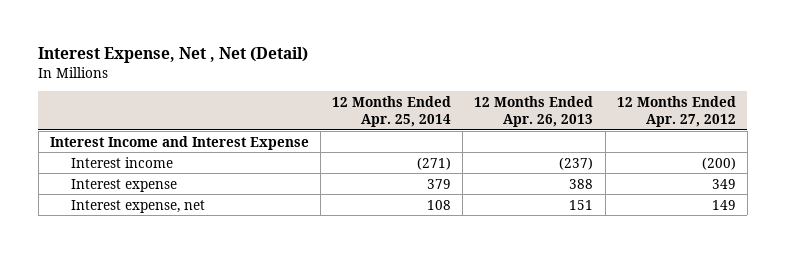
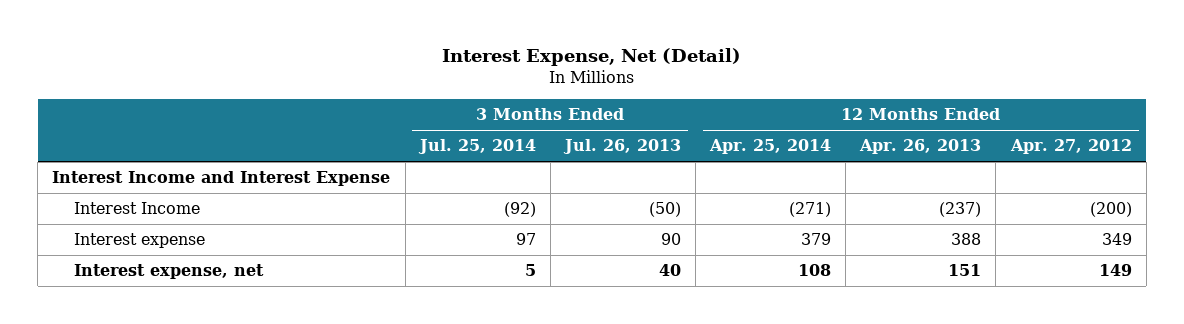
- Interest Expense, Net , Net (Detail)
+ Interest Expense, Net (Detail)
- | 12 Months Ended Apr. 25, 2014 | 12 Months Ended Apr. 26, 2013 | 12 Months Ended Apr. 27, 2012
+ | 3 Months Ended Jul. 25, 2014 | 3 Months Ended Jul. 26, 2013 | 12 Months Ended Apr. 25, 2014 | 12 Months Ended Apr. 26, 2013 | 12 Months Ended Apr. 27, 2012
- Interest income | (271) | (237) | (200)
+ Interest Income | (92) | (50) | (271) | (237) | (200)

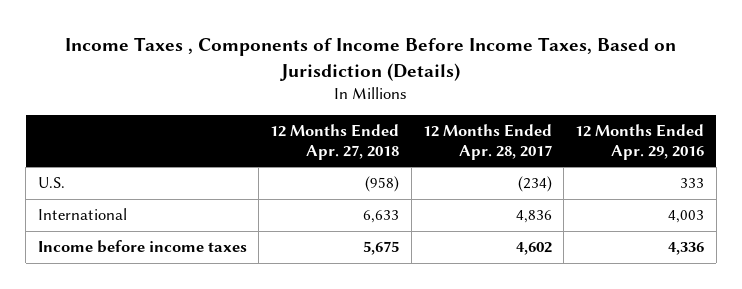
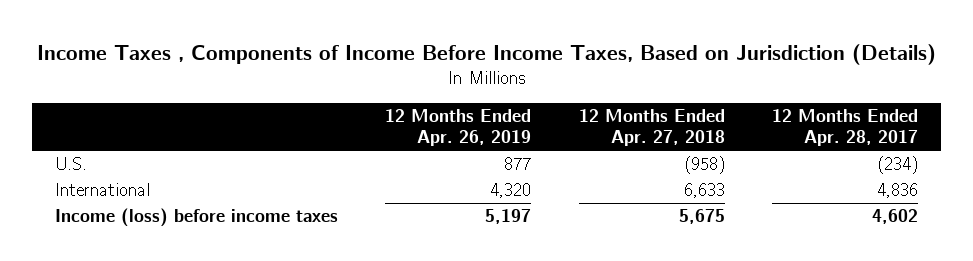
- | 12 Months Ended Apr. 27, 2018 | 12 Months Ended Apr. 28, 2017 | 12 Months Ended Apr. 29, 2016
+ | 12 Months Ended Apr. 26, 2019 | 12 Months Ended Apr. 27, 2018 | 12 Months Ended Apr. 28, 2017
- Income before income taxes | 5,675 | 4,602 | 4,336
+ Income (loss) before income taxes | 5,197 | 5,675 | 4,602

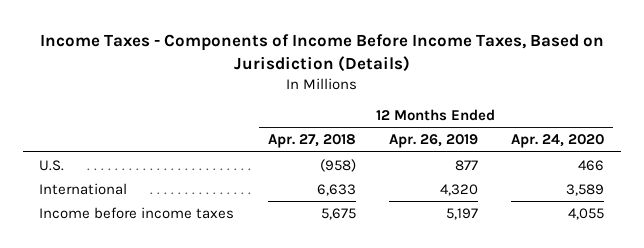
- Income Taxes , Components of Income Before Income Taxes, Based on Jurisdiction (Details)
+ Income Taxes - Components of Income Before Income Taxes, Based on Jurisdiction (Details)
- | 12 Months Ended Apr. 26, 2019 | 12 Months Ended Apr. 27, 2018 | 12 Months Ended Apr. 28, 2017
+ | 12 Months Ended Apr. 27, 2018 | 12 Months Ended Apr. 26, 2019 | 12 Months Ended Apr. 24, 2020
- Income (loss) before income taxes | 5,197 | 5,675 | 4,602
+ Income before income taxes | 5,675 | 5,197 | 4,055

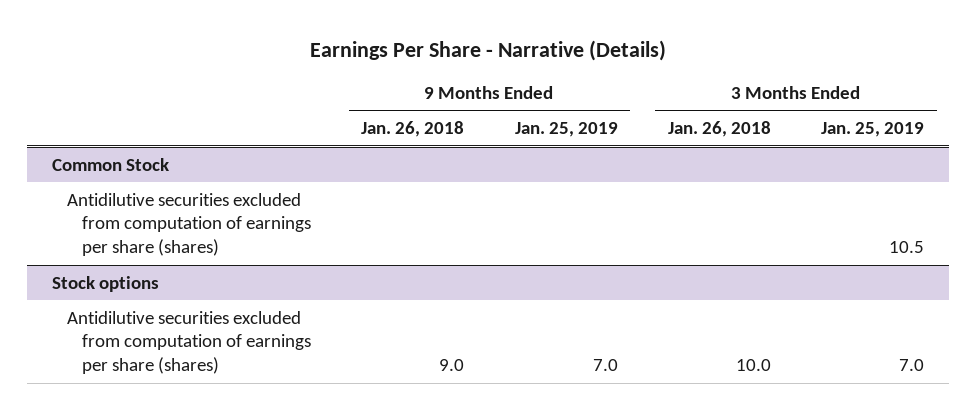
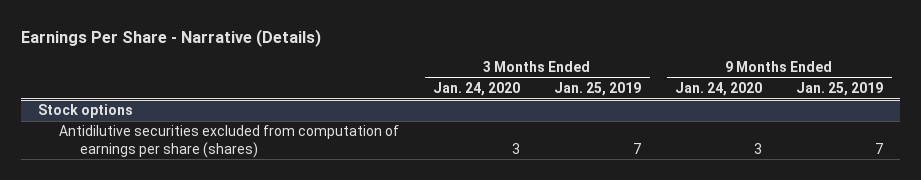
- | 9 Months Ended Jan. 26, 2018 | 9 Months Ended Jan. 25, 2019 | 3 Months Ended Jan. 26, 2018 | 3 Months Ended Jan. 25, 2019
+ | 3 Months Ended Jan. 24, 2020 | 3 Months Ended Jan. 25, 2019 | 9 Months Ended Jan. 24, 2020 | 9 Months Ended Jan. 25, 2019
- Common Stock
- Antidilutive securities excluded from computation of earnings per share (shares) | | | | 10.5
@ Stock options
- Antidilutive securities excluded from computation of earnings per share (shares) | 9.0 | 7.0 | 10.0 | 7.0
+ Antidilutive securities excluded from computation of earnings per share (shares) | 3 | 7 | 3 | 7

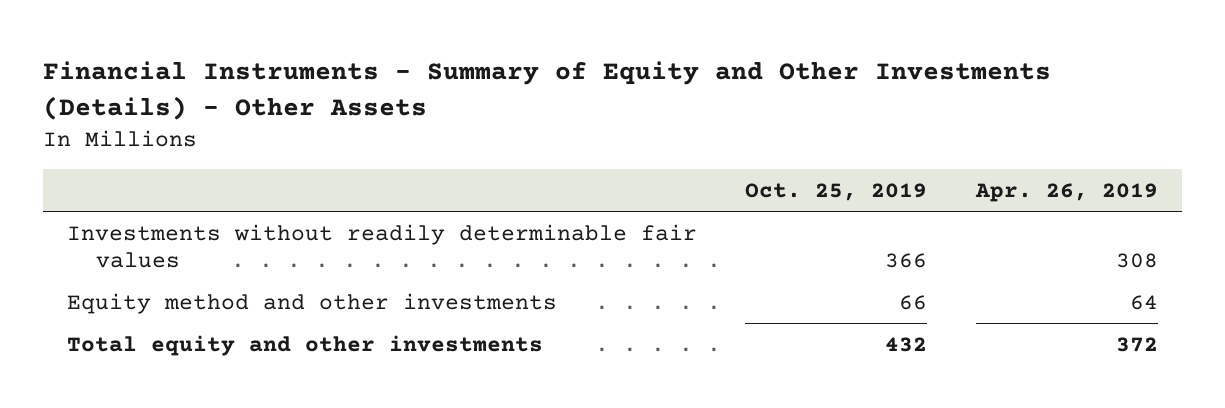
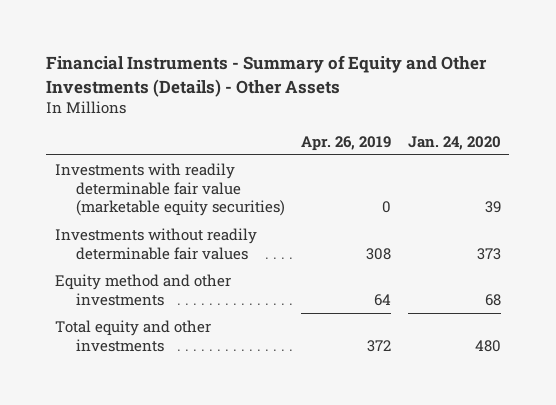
- | Oct. 25, 2019 | Apr. 26, 2019
+ | Apr. 26, 2019 | Jan. 24, 2020
+ Investments with readily determinable fair value (marketable equity securities) | 0 | 39

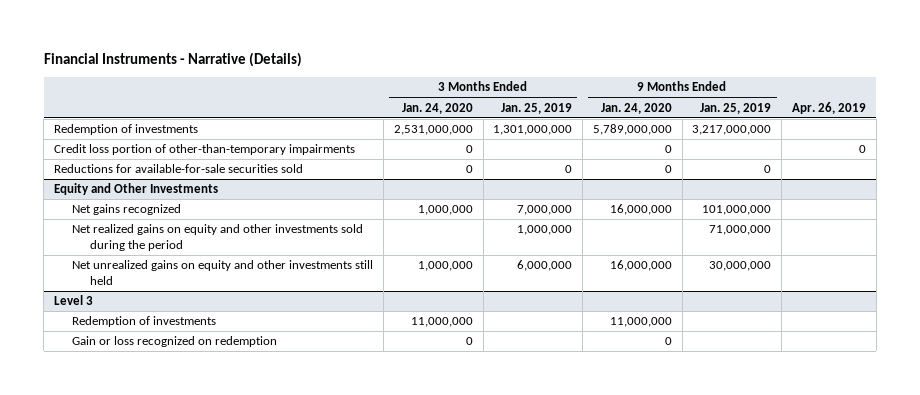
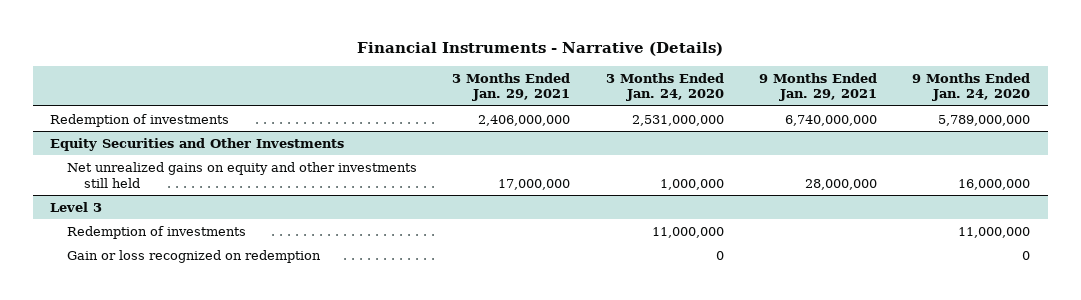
- | 3 Months Ended Jan. 24, 2020 | 3 Months Ended Jan. 25, 2019 | 9 Months Ended Jan. 24, 2020 | 9 Months Ended Jan. 25, 2019 | Apr. 26, 2019
+ | 3 Months Ended Jan. 29, 2021 | 3 Months Ended Jan. 24, 2020 | 9 Months Ended Jan. 29, 2021 | 9 Months Ended Jan. 24, 2020
- Credit loss portion of other-than-temporary impairments | 0 | | 0 | | 0
- Reductions for available-for-sale securities sold | 0 | 0 | 0 | 0 |
- Equity and Other Investments
- Net gains recognized | 1,000,000 | 7,000,000 | 16,000,000 | 101,000,000 |
- Net realized gains on equity and other investments sold during the period | | 1,000,000 | | 71,000,000 |
+ Equity Securities and Other Investments

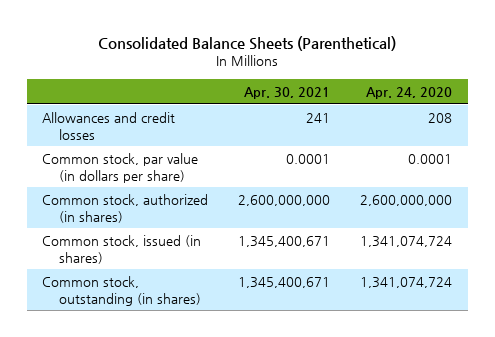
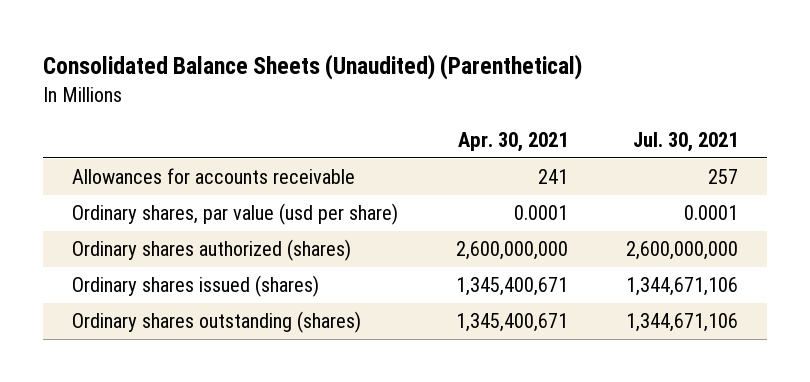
- Consolidated Balance Sheets (Parenthetical)
+ Consolidated Balance Sheets (Unaudited) (Parenthetical)
- | Apr. 30, 2021 | Apr. 24, 2020
+ | Apr. 30, 2021 | Jul. 30, 2021
- Allowances and credit losses | 241 | 208
- Common stock, par value (in dollars per share) | 0.0001 | 0.0001
- Common stock, authorized (in shares) | 2,600,000,000 | 2,600,000,000
- Common stock, issued (in shares) | 1,345,400,671 | 1,341,074,724
- Common stock, outstanding (in shares) | 1,345,400,671 | 1,341,074,724
+ Allowances for accounts receivable | 241 | 257
+ Ordinary shares, par value (usd per share) | 0.0001 | 0.0001
+ Ordinary shares authorized (shares) | 2,600,000,000 | 2,600,000,000
+ Ordinary shares issued (shares) | 1,345,400,671 | 1,344,671,106
+ Ordinary shares outstanding (shares) | 1,345,400,671 | 1,344,671,106

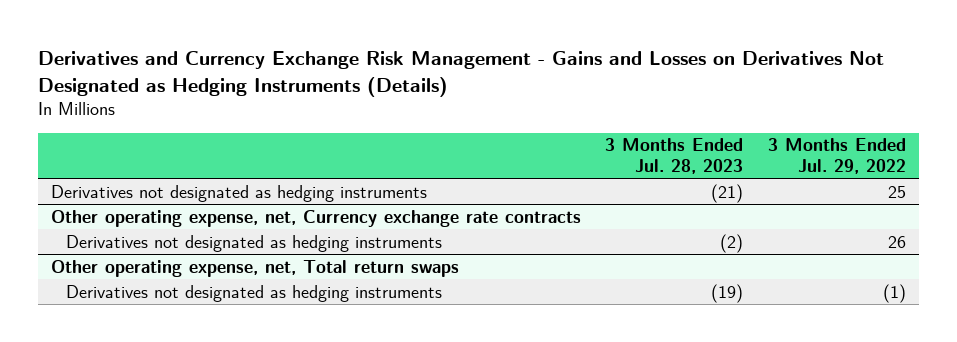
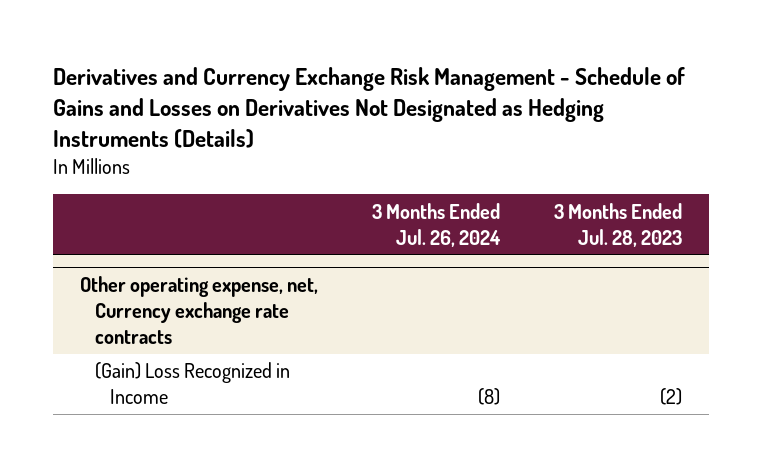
- Derivatives and Currency Exchange Risk Management - Gains and Losses on Derivatives Not Designated as Hedging Instruments (Details)
+ Derivatives and Currency Exchange Risk Management - Schedule of Gains and Losses on Derivatives Not Designated as Hedging Instruments (Details)
- | 3 Months Ended Jul. 28, 2023 | 3 Months Ended Jul. 29, 2022
+ | 3 Months Ended Jul. 26, 2024 | 3 Months Ended Jul. 28, 2023
- Derivatives not designated as hedging instruments | (21) | 25
@ Other operating expense, net, Currency exchange rate contracts
- Derivatives not designated as hedging instruments | (2) | 26
- Other operating expense, net, Total return swaps
- Derivatives not designated as hedging instruments | (19) | (1)
@ Other operating expense, net, Currency exchange rate contracts
+ (Gain) Loss Recognized in Income | (8) | (2)

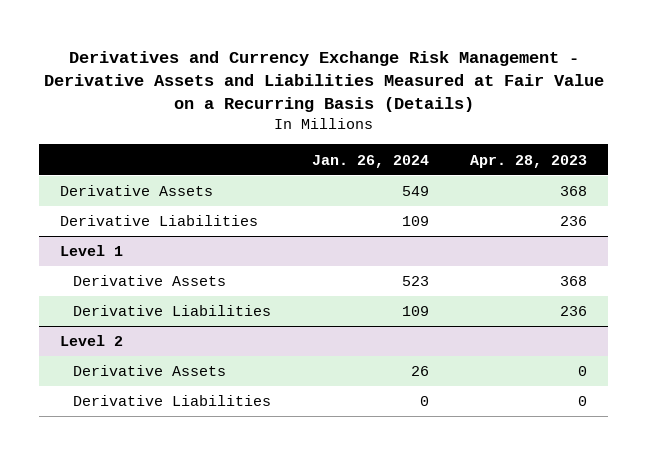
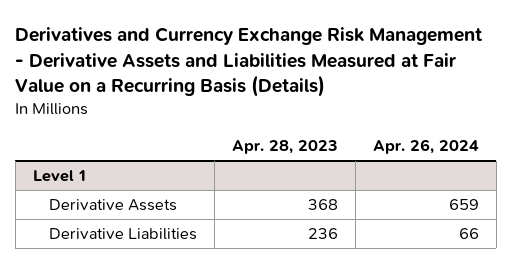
- | Jan. 26, 2024 | Apr. 28, 2023
+ | Apr. 28, 2023 | Apr. 26, 2024
- Derivative Assets | 549 | 368
- Derivative Liabilities | 109 | 236
- Level 2
- Derivative Assets | 26 | 0
- Derivative Liabilities | 0 | 0

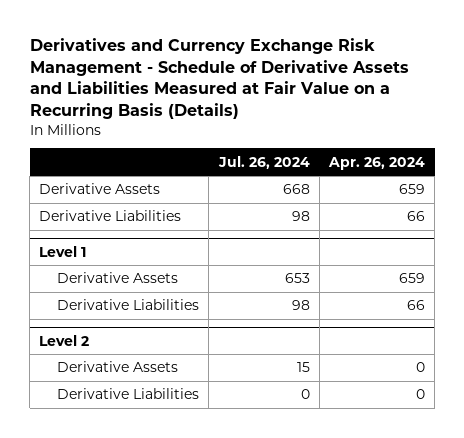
- Derivatives and Currency Exchange Risk Management - Derivative Assets and Liabilities Measured at Fair Value on a Recurring Basis (Details)
+ Derivatives and Currency Exchange Risk Management - Schedule of Derivative Assets and Liabilities Measured at Fair Value on a Recurring Basis (Details)
- | Apr. 28, 2023 | Apr. 26, 2024
+ | Jul. 26, 2024 | Apr. 26, 2024
+ Derivative Assets | 668 | 659
+ Derivative Liabilities | 98 | 66
+ Level 2
+ Derivative Assets | 15 | 0
+ Derivative Liabilities | 0 | 0

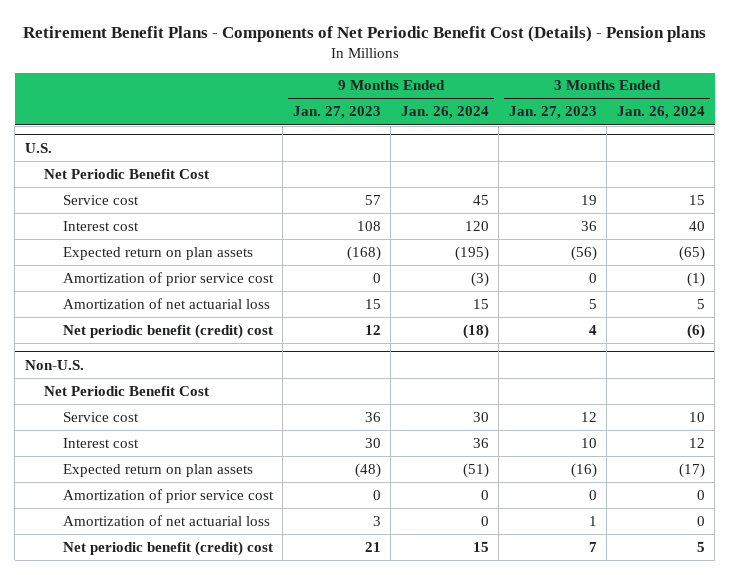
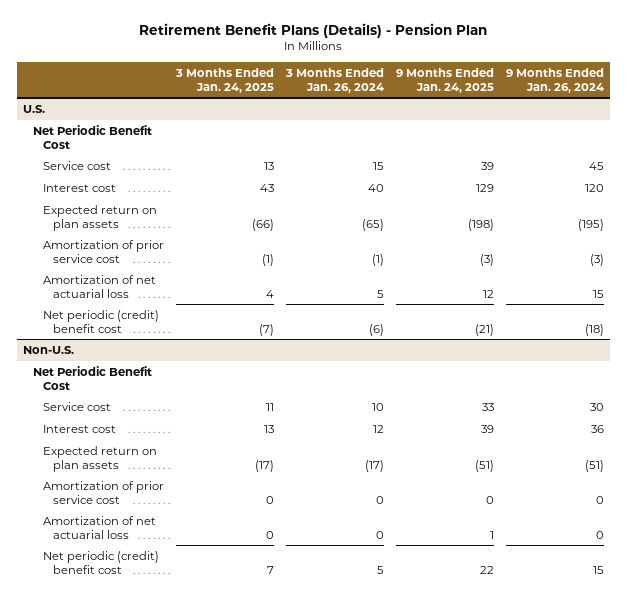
- Retirement Benefit Plans - Components of Net Periodic Benefit Cost (Details) - Pension plans
+ Retirement Benefit Plans (Details) - Pension Plan
- | 9 Months Ended Jan. 27, 2023 | 9 Months Ended Jan. 26, 2024 | 3 Months Ended Jan. 27, 2023 | 3 Months Ended Jan. 26, 2024
+ | 3 Months Ended Jan. 24, 2025 | 3 Months Ended Jan. 26, 2024 | 9 Months Ended Jan. 24, 2025 | 9 Months Ended Jan. 26, 2024
@ U.S.
- Net periodic benefit (credit) cost | 12 | (18) | 4 | (6)
+ Net periodic (credit) benefit cost | (7) | (6) | (21) | (18)
@ Non-U.S.
- Net periodic benefit (credit) cost | 21 | 15 | 7 | 5
+ Net periodic (credit) benefit cost | 7 | 5 | 22 | 15

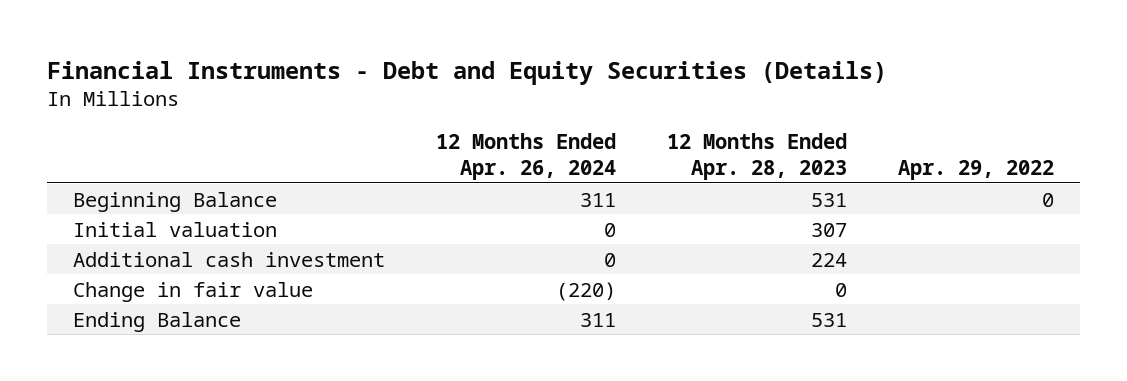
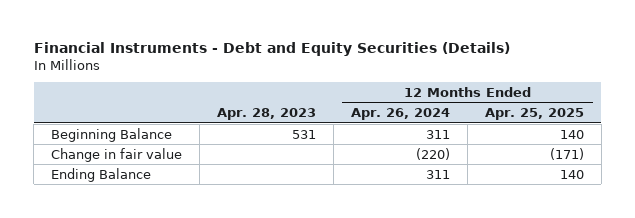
- | 12 Months Ended Apr. 26, 2024 | 12 Months Ended Apr. 28, 2023 | Apr. 29, 2022
+ | Apr. 28, 2023 | 12 Months Ended Apr. 26, 2024 | 12 Months Ended Apr. 25, 2025
- Initial valuation | 0 | 307 |
- Additional cash investment | 0 | 224 |

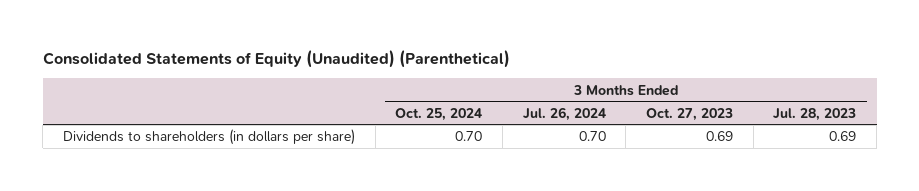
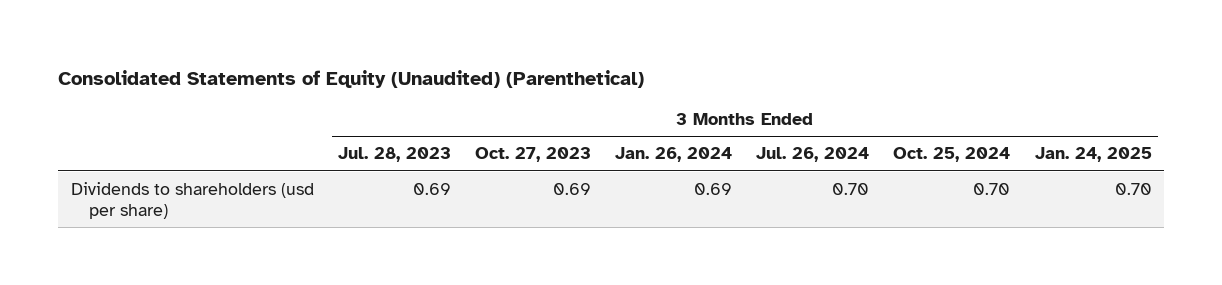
- | 3 Months Ended Oct. 25, 2024 | 3 Months Ended Jul. 26, 2024 | 3 Months Ended Oct. 27, 2023 | 3 Months Ended Jul. 28, 2023
+ | 3 Months Ended Jul. 28, 2023 | 3 Months Ended Oct. 27, 2023 | 3 Months Ended Jan. 26, 2024 | 3 Months Ended Jul. 26, 2024 | 3 Months Ended Oct. 25, 2024 | 3 Months Ended Jan. 24, 2025
- Dividends to shareholders (in dollars per share) | 0.70 | 0.70 | 0.69 | 0.69
+ Dividends to shareholders (usd per share) | 0.69 | 0.69 | 0.69 | 0.70 | 0.70 | 0.70

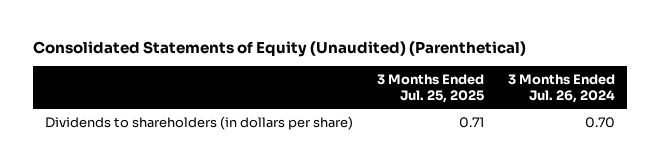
- | 3 Months Ended Jul. 28, 2023 | 3 Months Ended Oct. 27, 2023 | 3 Months Ended Jan. 26, 2024 | 3 Months Ended Jul. 26, 2024 | 3 Months Ended Oct. 25, 2024 | 3 Months Ended Jan. 24, 2025
+ | 3 Months Ended Jul. 25, 2025 | 3 Months Ended Jul. 26, 2024
- Dividends to shareholders (usd per share) | 0.69 | 0.69 | 0.69 | 0.70 | 0.70 | 0.70
+ Dividends to shareholders (in dollars per share) | 0.71 | 0.70

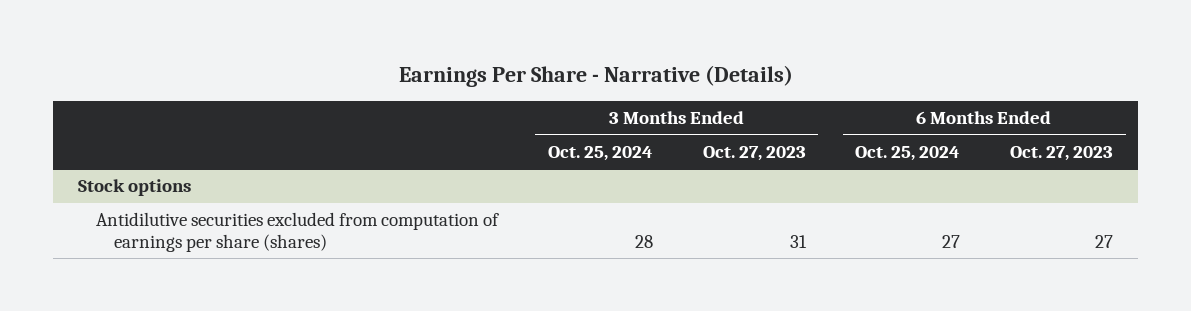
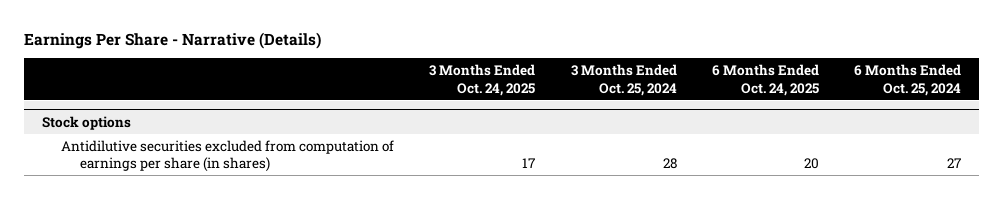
- | 3 Months Ended Oct. 25, 2024 | 3 Months Ended Oct. 27, 2023 | 6 Months Ended Oct. 25, 2024 | 6 Months Ended Oct. 27, 2023
+ | 3 Months Ended Oct. 24, 2025 | 3 Months Ended Oct. 25, 2024 | 6 Months Ended Oct. 24, 2025 | 6 Months Ended Oct. 25, 2024
@ Stock options
- Antidilutive securities excluded from computation of earnings per share (shares) | 28 | 31 | 27 | 27
+ Antidilutive securities excluded from computation of earnings per share (in shares) | 17 | 28 | 20 | 27

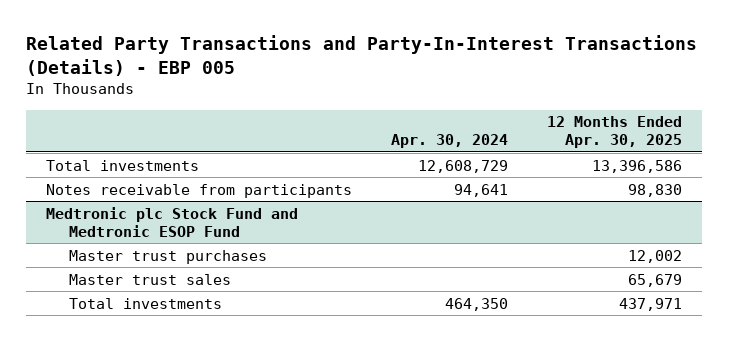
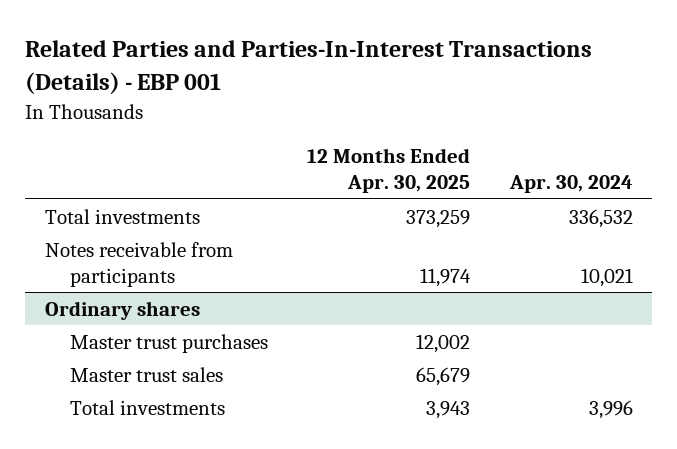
- Related Party Transactions and Party-In-Interest Transactions (Details) - EBP 005
+ Related Parties and Parties-In-Interest Transactions (Details) - EBP 001
- | Apr. 30, 2024 | 12 Months Ended Apr. 30, 2025
+ | 12 Months Ended Apr. 30, 2025 | Apr. 30, 2024
- Total investments | 12,608,729 | 13,396,586
- Notes receivable from participants | 94,641 | 98,830
- Medtronic plc Stock Fund and Medtronic ESOP Fund
+ Total investments | 373,259 | 336,532
+ Notes receivable from participants | 11,974 | 10,021
+ Ordinary shares
- Total investments | 464,350 | 437,971
+ Total investments | 3,943 | 3,996

